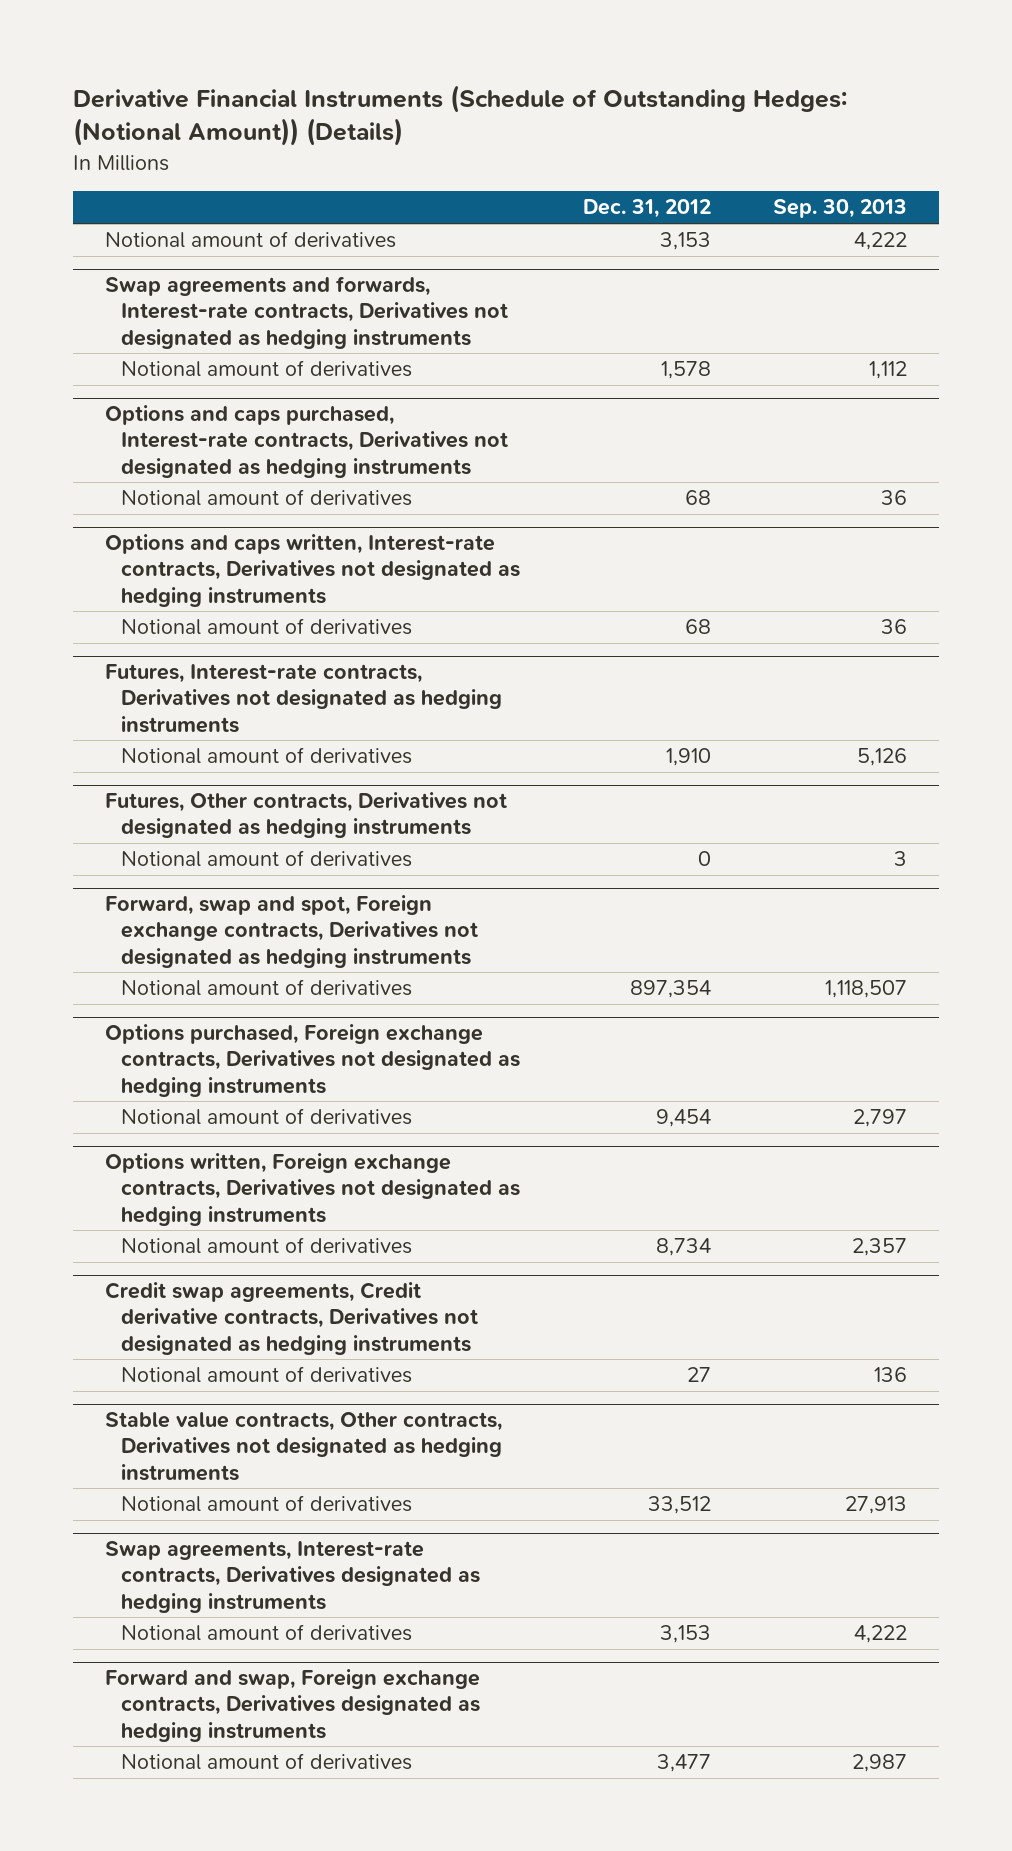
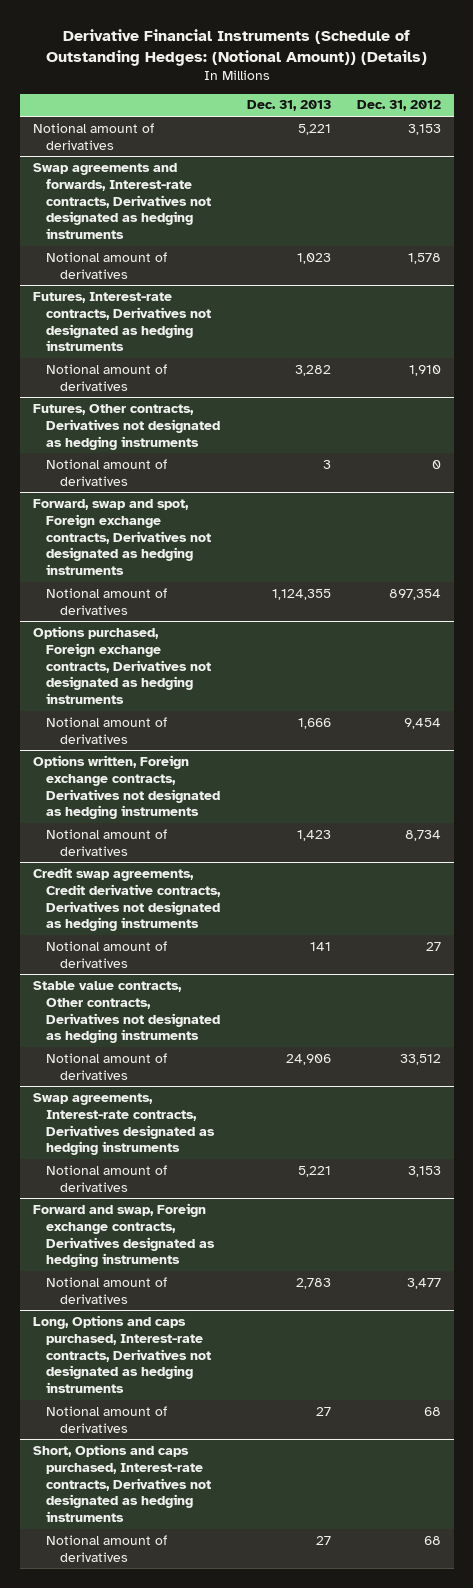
- | Dec. 31, 2012 | Sep. 30, 2013
+ | Dec. 31, 2013 | Dec. 31, 2012
- Options and caps purchased, Interest-rate contracts, Derivatives not designated as hedging instruments
- Notional amount of derivatives | 68 | 36
- Options and caps written, Interest-rate contracts, Derivatives not designated as hedging instruments
- Notional amount of derivatives | 68 | 36
+ Long, Options and caps purchased, Interest-rate contracts, Derivatives not designated as hedging instruments
+ Notional amount of derivatives | 27 | 68
+ Short, Options and caps purchased, Interest-rate contracts, Derivatives not designated as hedging instruments
+ Notional amount of derivatives | 27 | 68

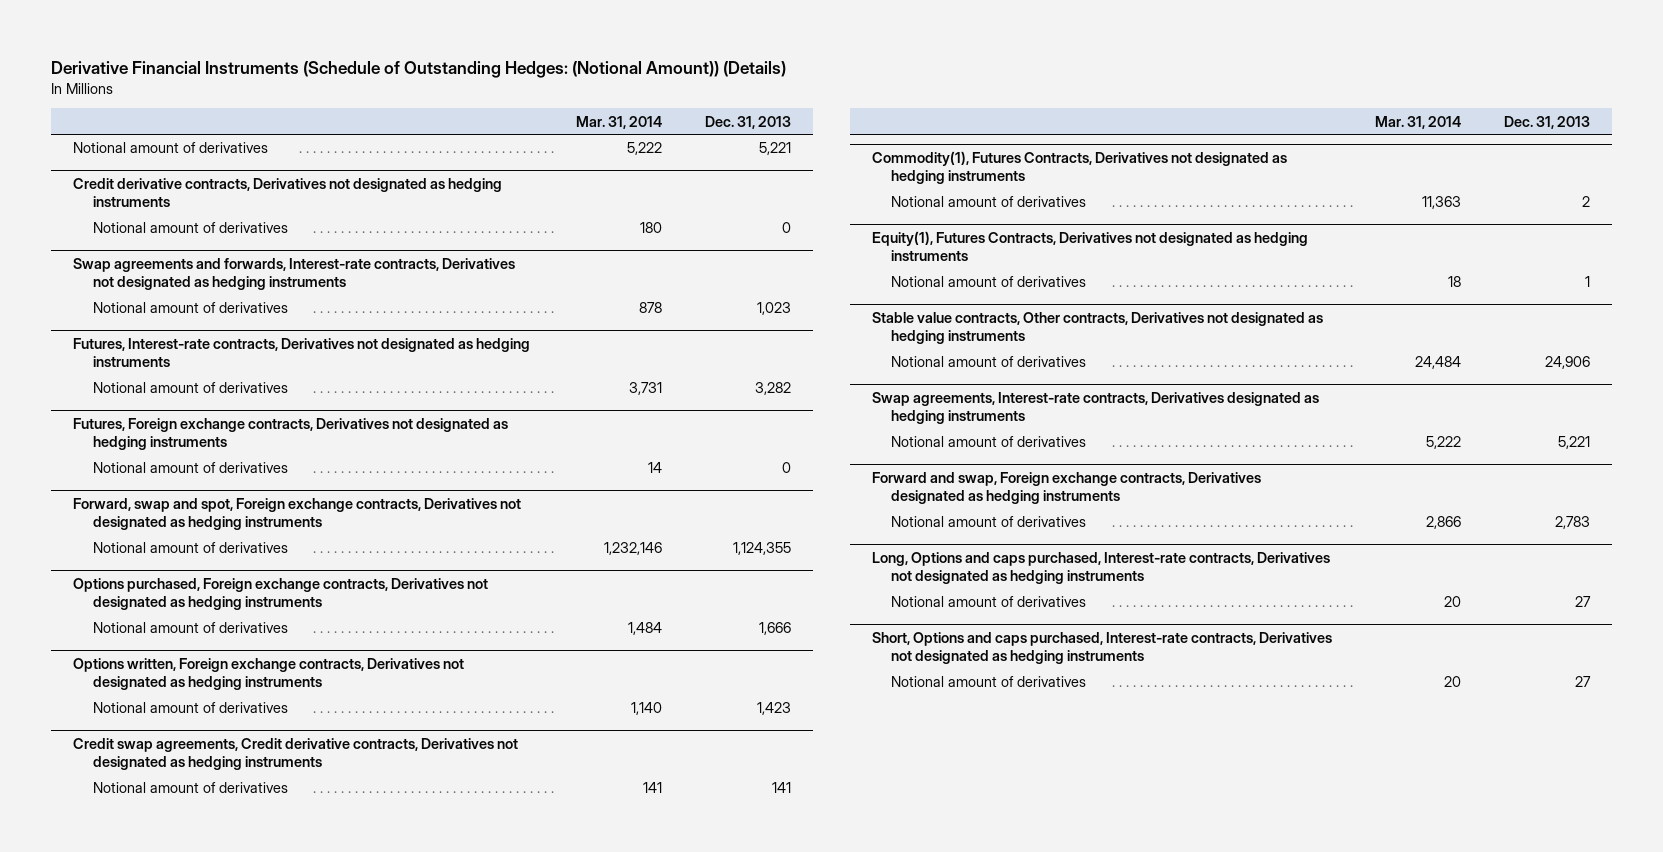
- | Dec. 31, 2013 | Dec. 31, 2012
+ | Mar. 31, 2014 | Dec. 31, 2013
+ Credit derivative contracts, Derivatives not designated as hedging instruments
+ Notional amount of derivatives | 180 | 0
- Futures, Other contracts, Derivatives not designated as hedging instruments
- Notional amount of derivatives | 3 | 0
+ Futures, Foreign exchange contracts, Derivatives not designated as hedging instruments
+ Notional amount of derivatives | 14 | 0
+ Commodity(1), Futures Contracts, Derivatives not designated as hedging instruments
+ Notional amount of derivatives | 11,363 | 2
+ Equity(1), Futures Contracts, Derivatives not designated as hedging instruments
+ Notional amount of derivatives | 18 | 1

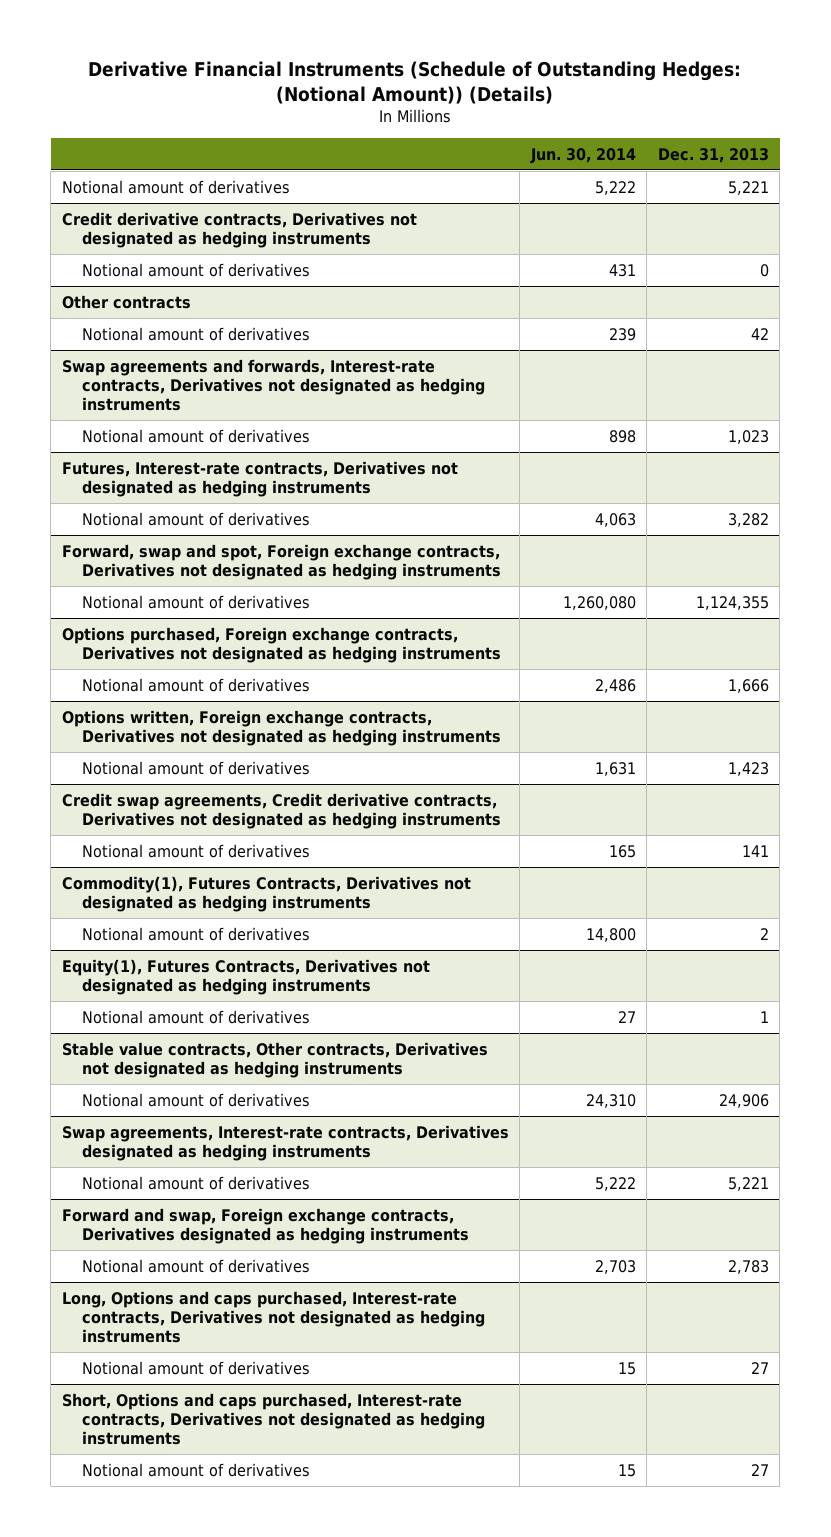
- | Mar. 31, 2014 | Dec. 31, 2013
+ | Jun. 30, 2014 | Dec. 31, 2013
+ Other contracts
+ Notional amount of derivatives | 239 | 42
- Futures, Foreign exchange contracts, Derivatives not designated as hedging instruments
- Notional amount of derivatives | 14 | 0

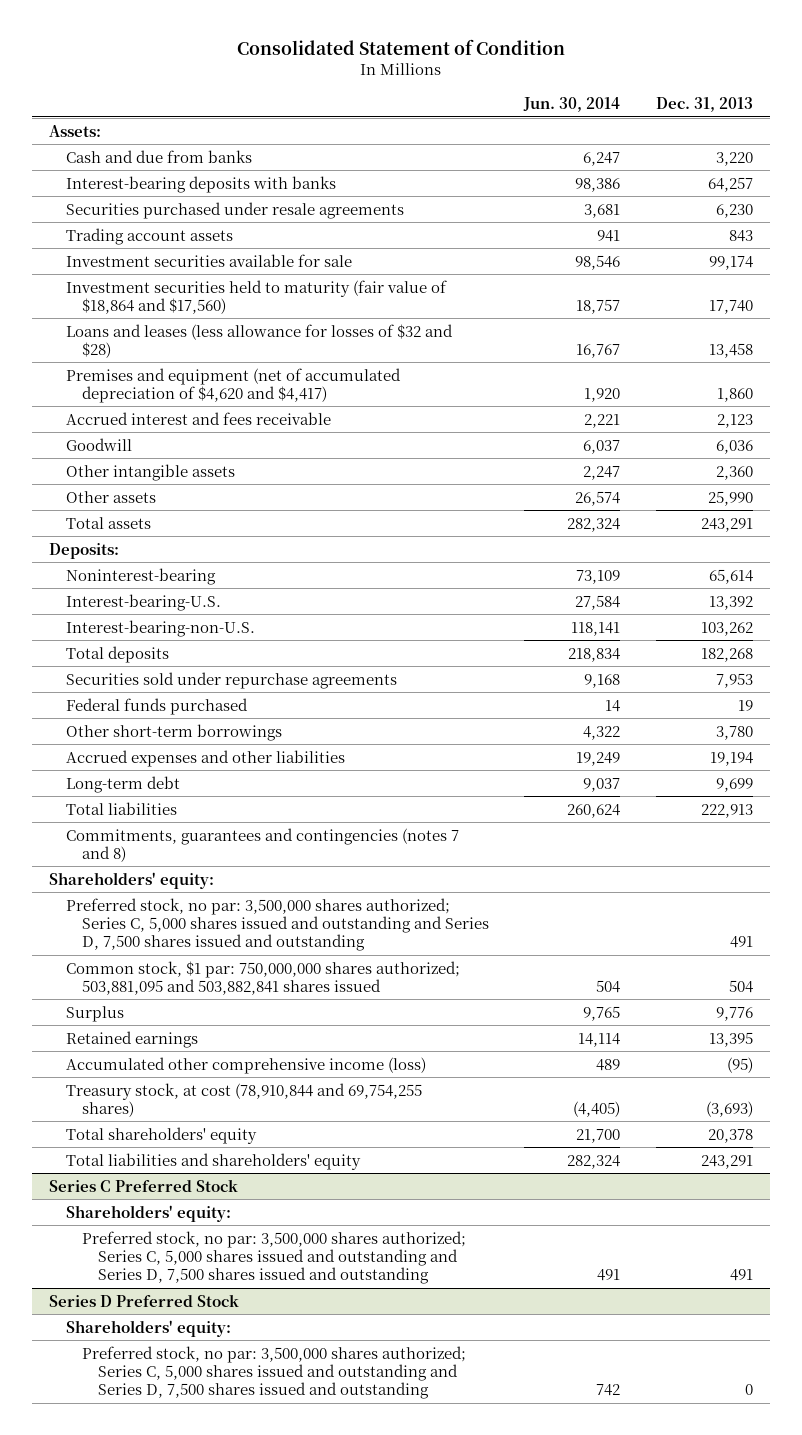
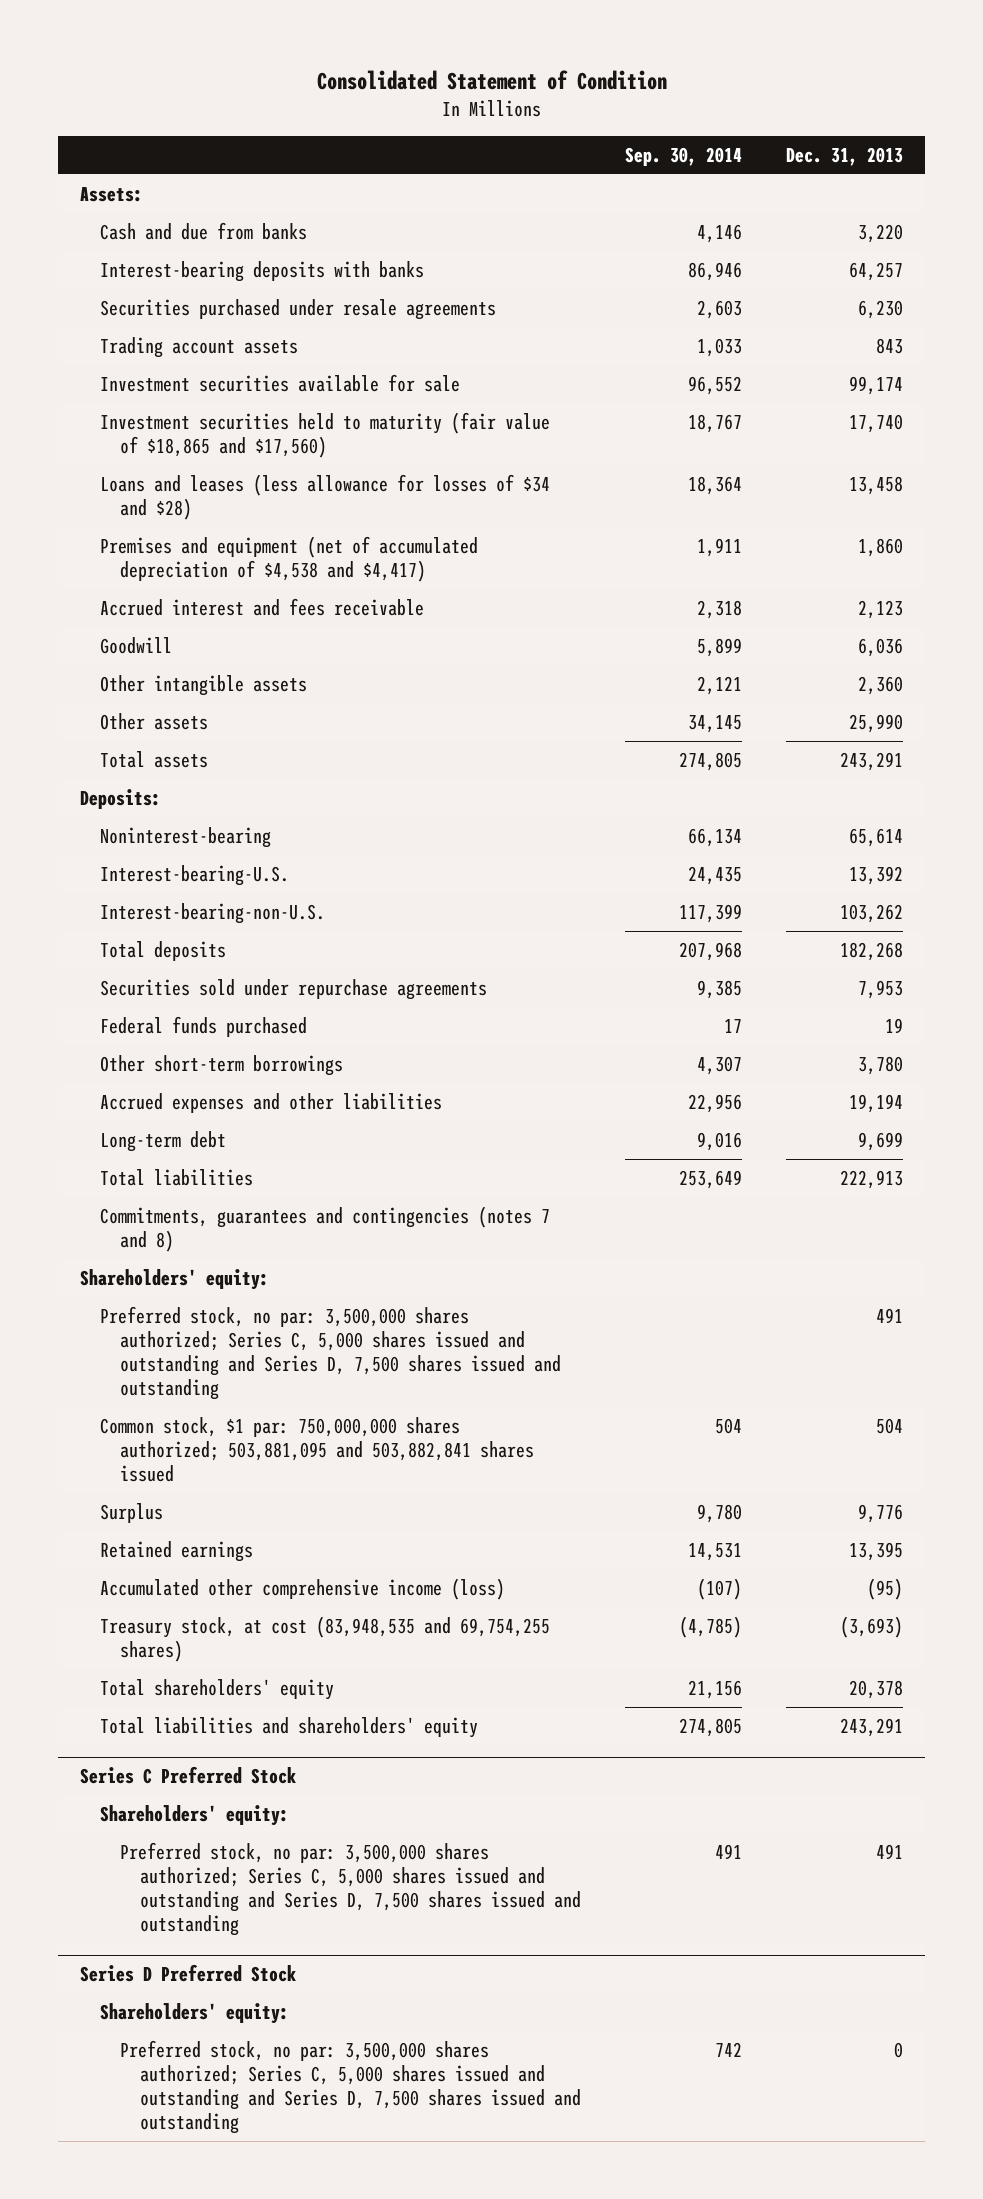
- | Jun. 30, 2014 | Dec. 31, 2013
+ | Sep. 30, 2014 | Dec. 31, 2013
- Investment securities held to maturity (fair value of $18,864 and $17,560) | 18,757 | 17,740
- Loans and leases (less allowance for losses of $32 and $28) | 16,767 | 13,458
- Premises and equipment (net of accumulated depreciation of $4,620 and $4,417) | 1,920 | 1,860
+ Investment securities held to maturity (fair value of $18,865 and $17,560) | 18,767 | 17,740
+ Loans and leases (less allowance for losses of $34 and $28) | 18,364 | 13,458
+ Premises and equipment (net of accumulated depreciation of $4,538 and $4,417) | 1,911 | 1,860
- Treasury stock, at cost (78,910,844 and 69,754,255 shares) | (4,405) | (3,693)
+ Treasury stock, at cost (83,948,535 and 69,754,255 shares) | (4,785) | (3,693)

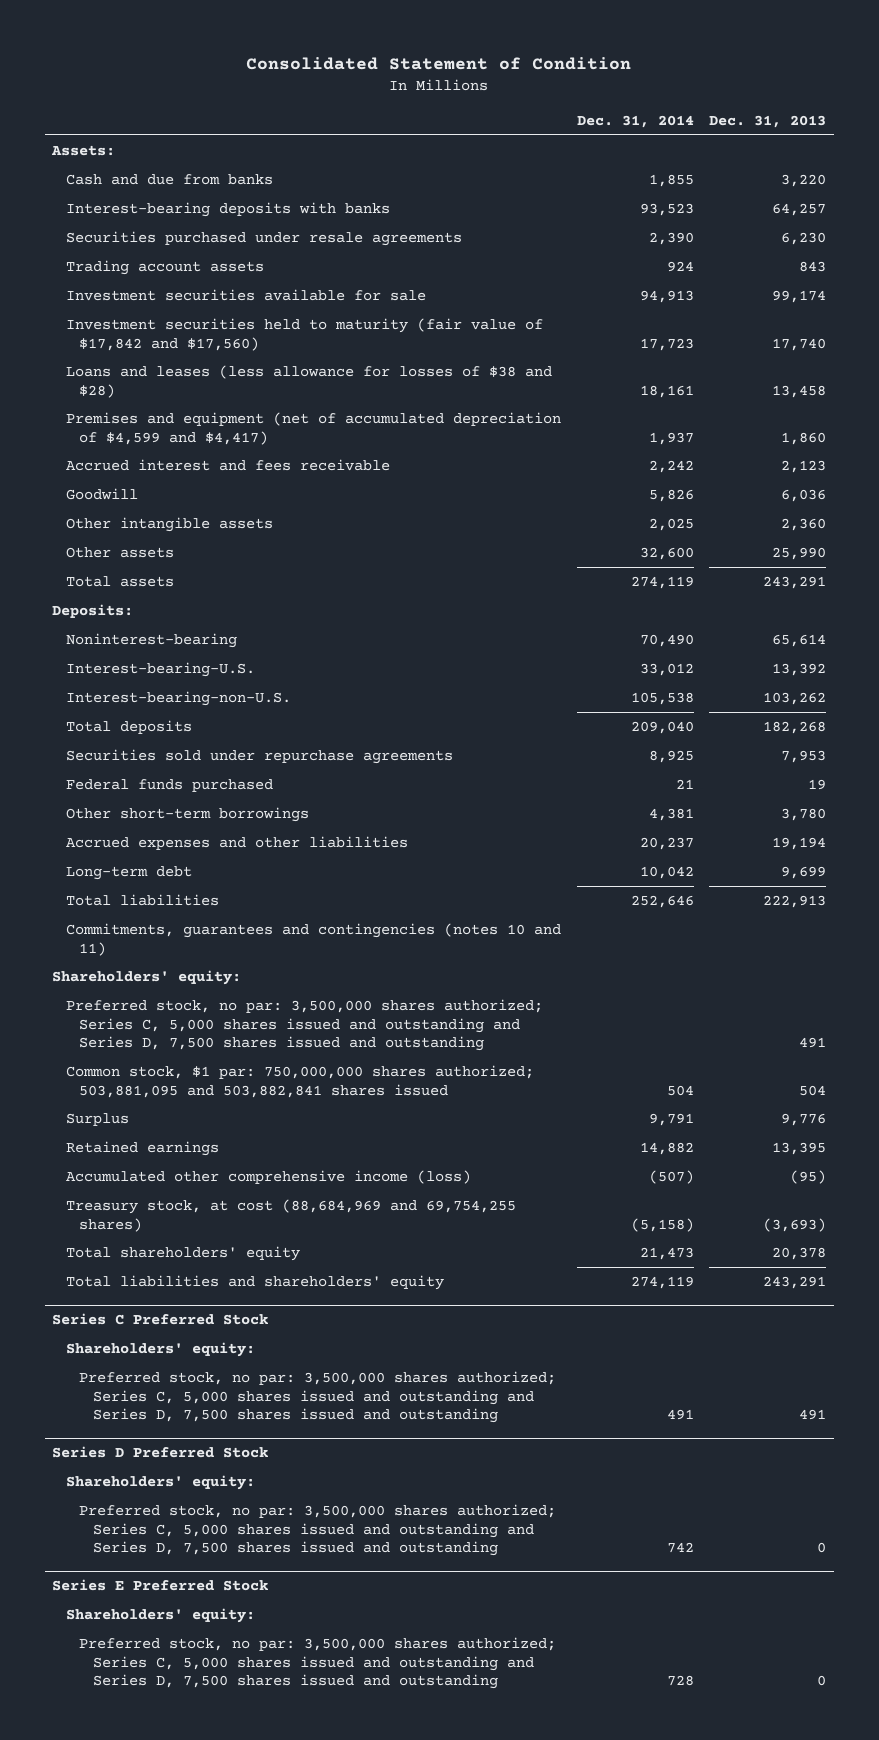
- | Sep. 30, 2014 | Dec. 31, 2013
+ | Dec. 31, 2014 | Dec. 31, 2013
- Investment securities held to maturity (fair value of $18,865 and $17,560) | 18,767 | 17,740
- Loans and leases (less allowance for losses of $34 and $28) | 18,364 | 13,458
- Premises and equipment (net of accumulated depreciation of $4,538 and $4,417) | 1,911 | 1,860
+ Investment securities held to maturity (fair value of $17,842 and $17,560) | 17,723 | 17,740
+ Loans and leases (less allowance for losses of $38 and $28) | 18,161 | 13,458
+ Premises and equipment (net of accumulated depreciation of $4,599 and $4,417) | 1,937 | 1,860
- Commitments, guarantees and contingencies (notes 7 and 8)
+ Commitments, guarantees and contingencies (notes 10 and 11)
- Treasury stock, at cost (83,948,535 and 69,754,255 shares) | (4,785) | (3,693)
+ Treasury stock, at cost (88,684,969 and 69,754,255 shares) | (5,158) | (3,693)
+ Series E Preferred Stock
+ Shareholders' equity:
+ Preferred stock, no par: 3,500,000 shares authorized; Series C, 5,000 shares issued and outstanding and Series D, 7,500 shares issued and outstanding | 728 | 0

